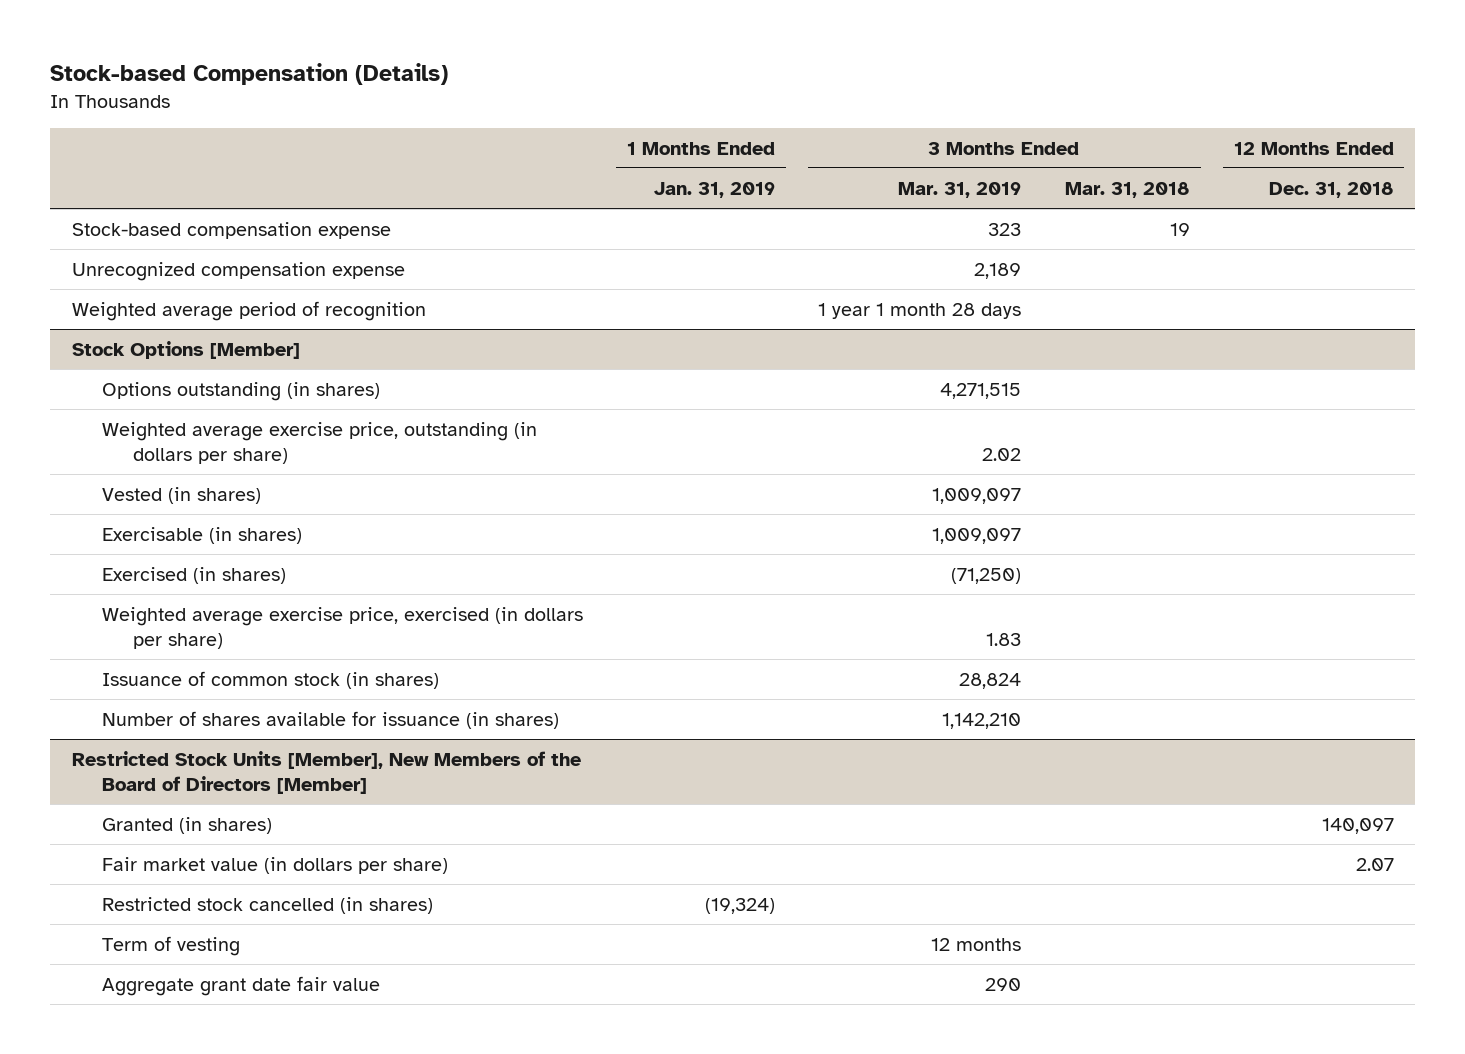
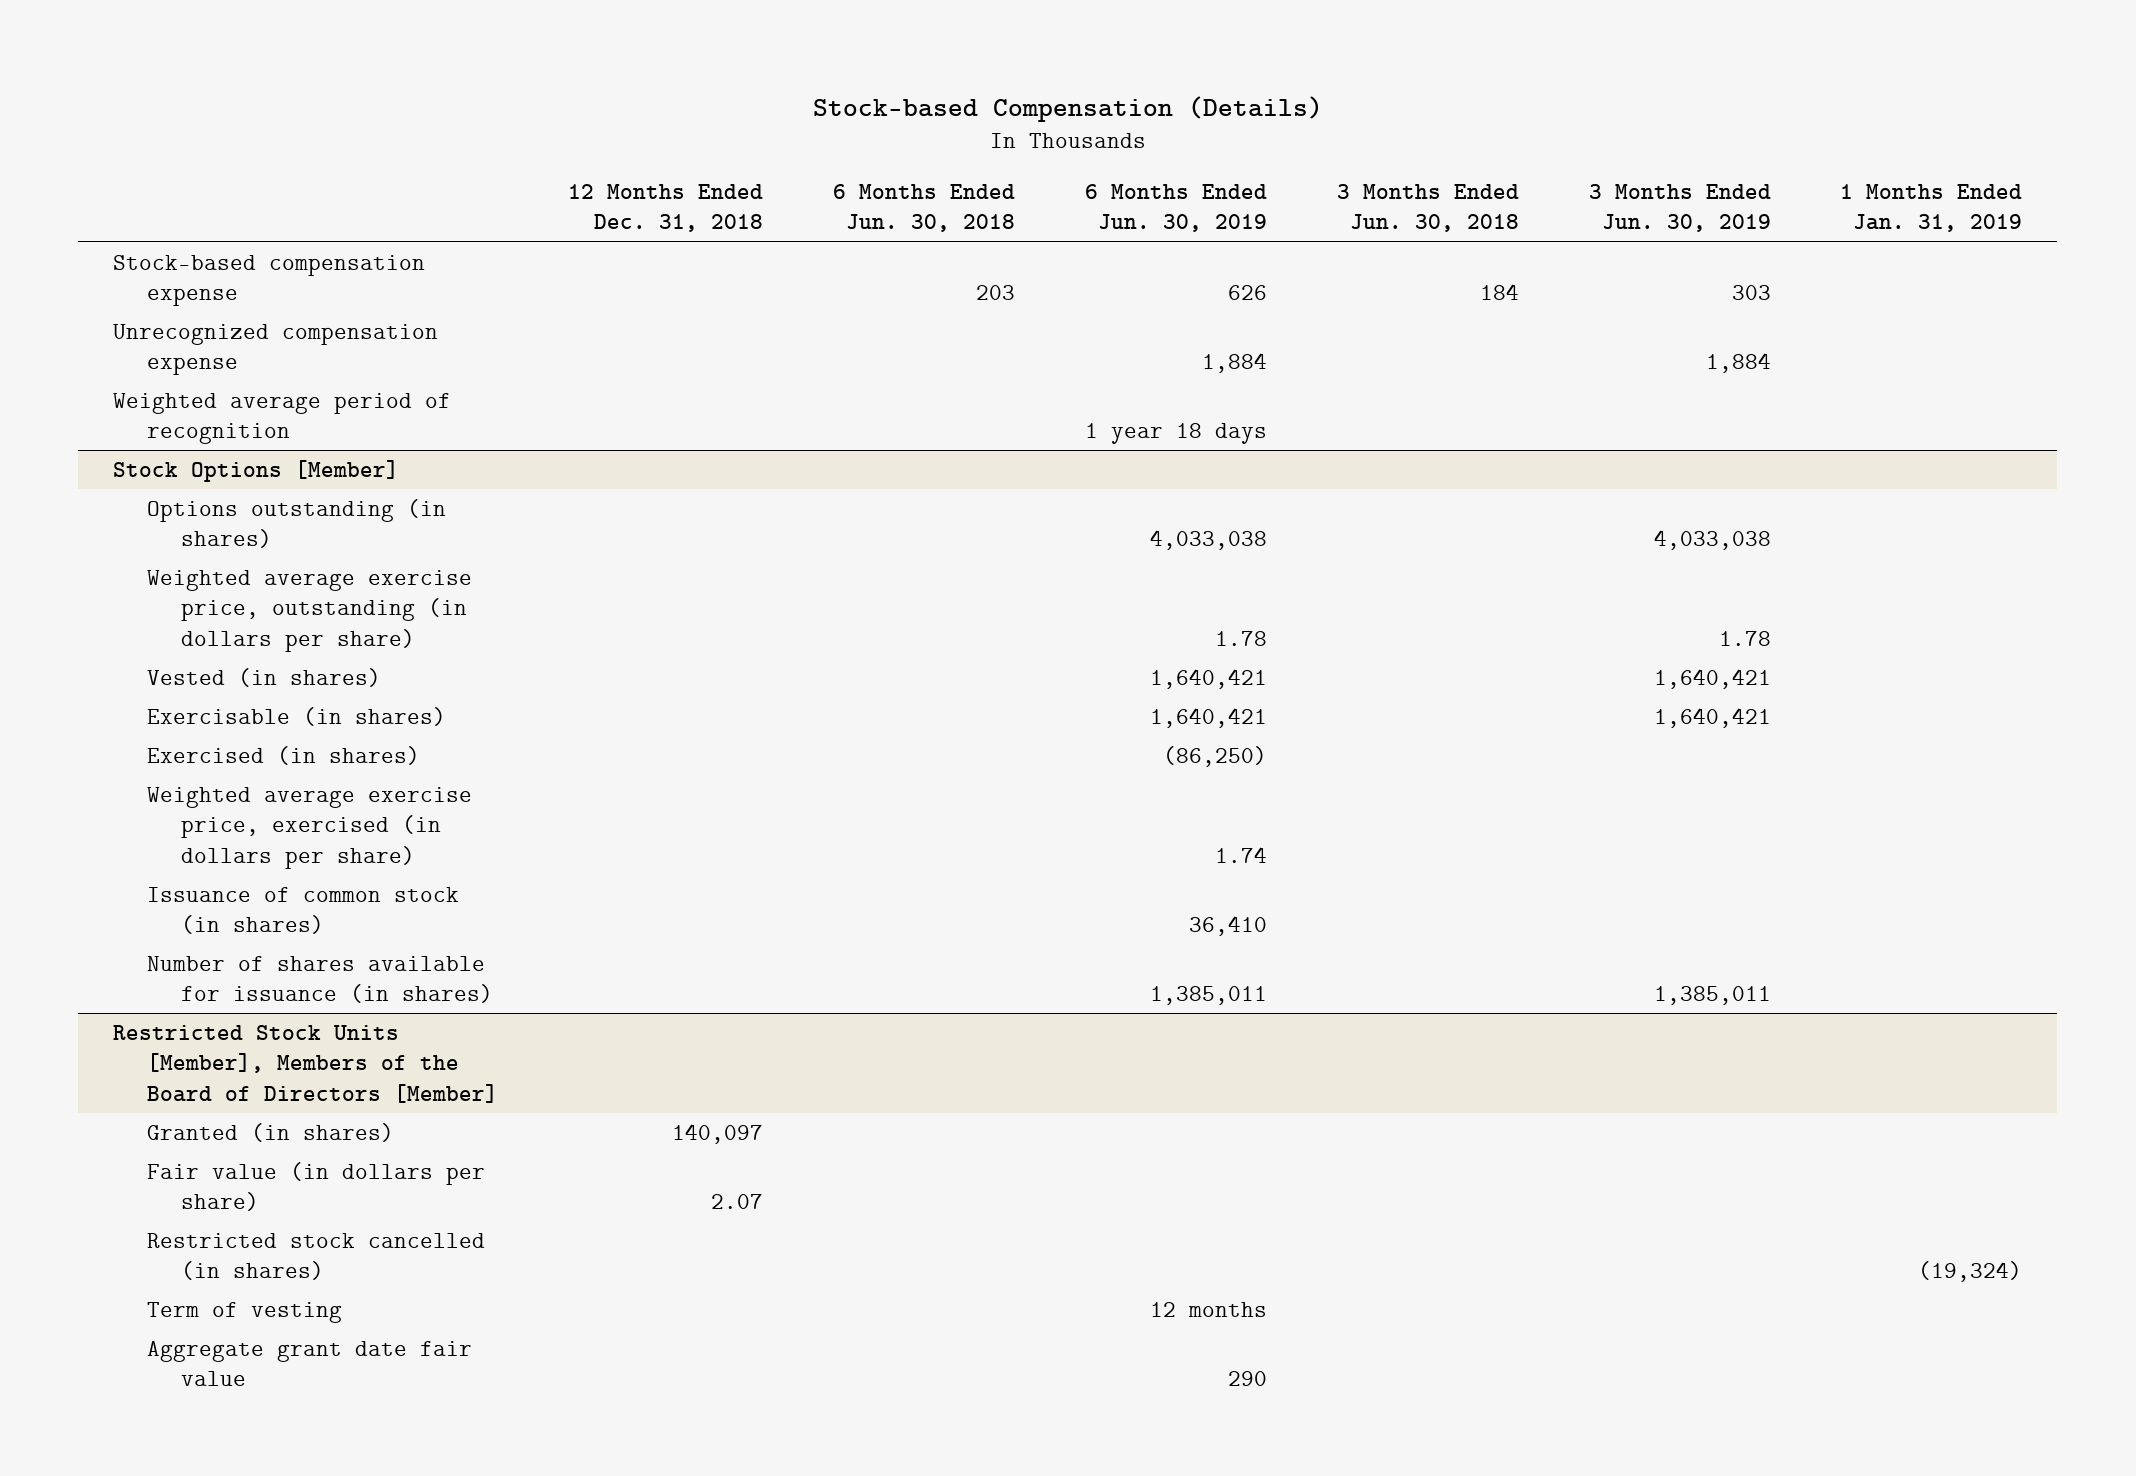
- | 1 Months Ended Jan. 31, 2019 | 3 Months Ended Mar. 31, 2019 | 3 Months Ended Mar. 31, 2018 | 12 Months Ended Dec. 31, 2018
+ | 12 Months Ended Dec. 31, 2018 | 6 Months Ended Jun. 30, 2018 | 6 Months Ended Jun. 30, 2019 | 3 Months Ended Jun. 30, 2018 | 3 Months Ended Jun. 30, 2019 | 1 Months Ended Jan. 31, 2019
- Restricted Stock Units [Member], New Members of the Board of Directors [Member]
+ Restricted Stock Units [Member], Members of the Board of Directors [Member]
- Fair market value (in dollars per share) | | | | 2.07
+ Fair value (in dollars per share) | 2.07 | | | | |

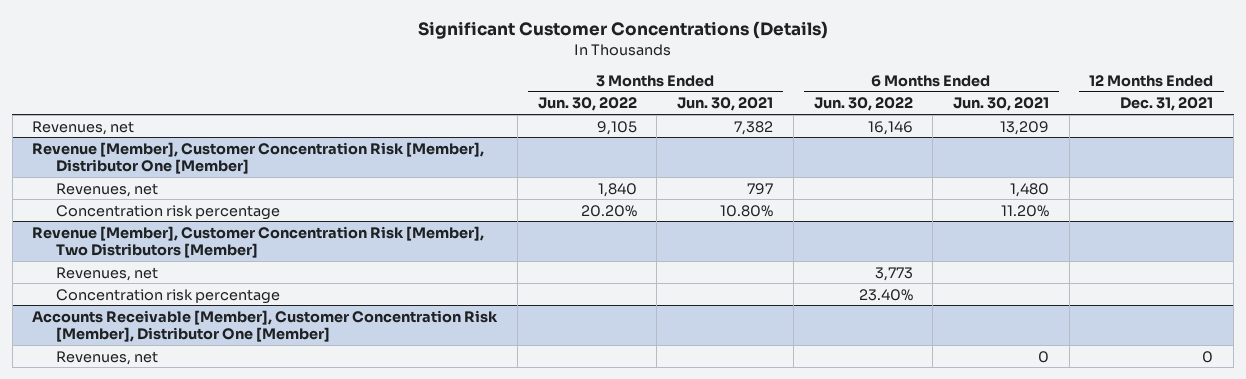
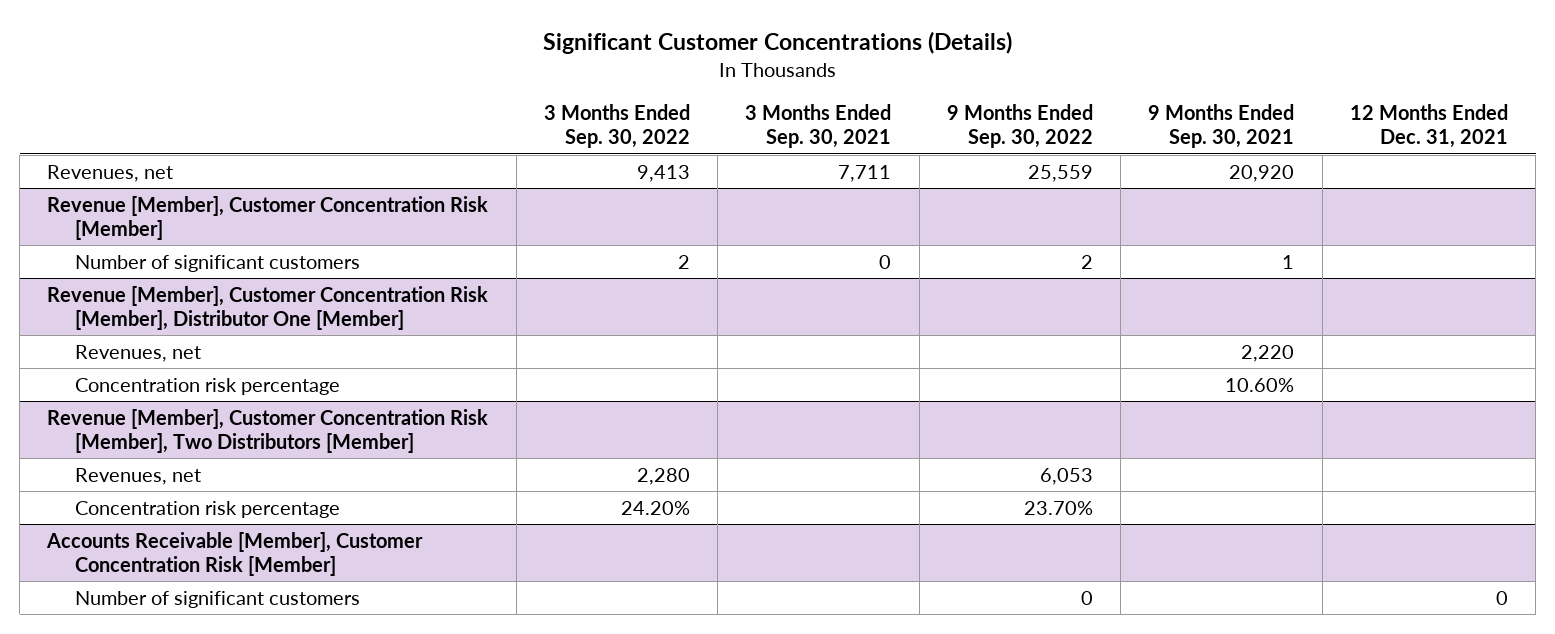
- | 3 Months Ended Jun. 30, 2022 | 3 Months Ended Jun. 30, 2021 | 6 Months Ended Jun. 30, 2022 | 6 Months Ended Jun. 30, 2021 | 12 Months Ended Dec. 31, 2021
+ | 3 Months Ended Sep. 30, 2022 | 3 Months Ended Sep. 30, 2021 | 9 Months Ended Sep. 30, 2022 | 9 Months Ended Sep. 30, 2021 | 12 Months Ended Dec. 31, 2021
+ Revenue [Member], Customer Concentration Risk [Member]
+ Number of significant customers | 2 | 0 | 2 | 1 |
- Accounts Receivable [Member], Customer Concentration Risk [Member], Distributor One [Member]
- Revenues, net | | | | 0 | 0
+ Accounts Receivable [Member], Customer Concentration Risk [Member]
+ Number of significant customers | | | 0 | | 0

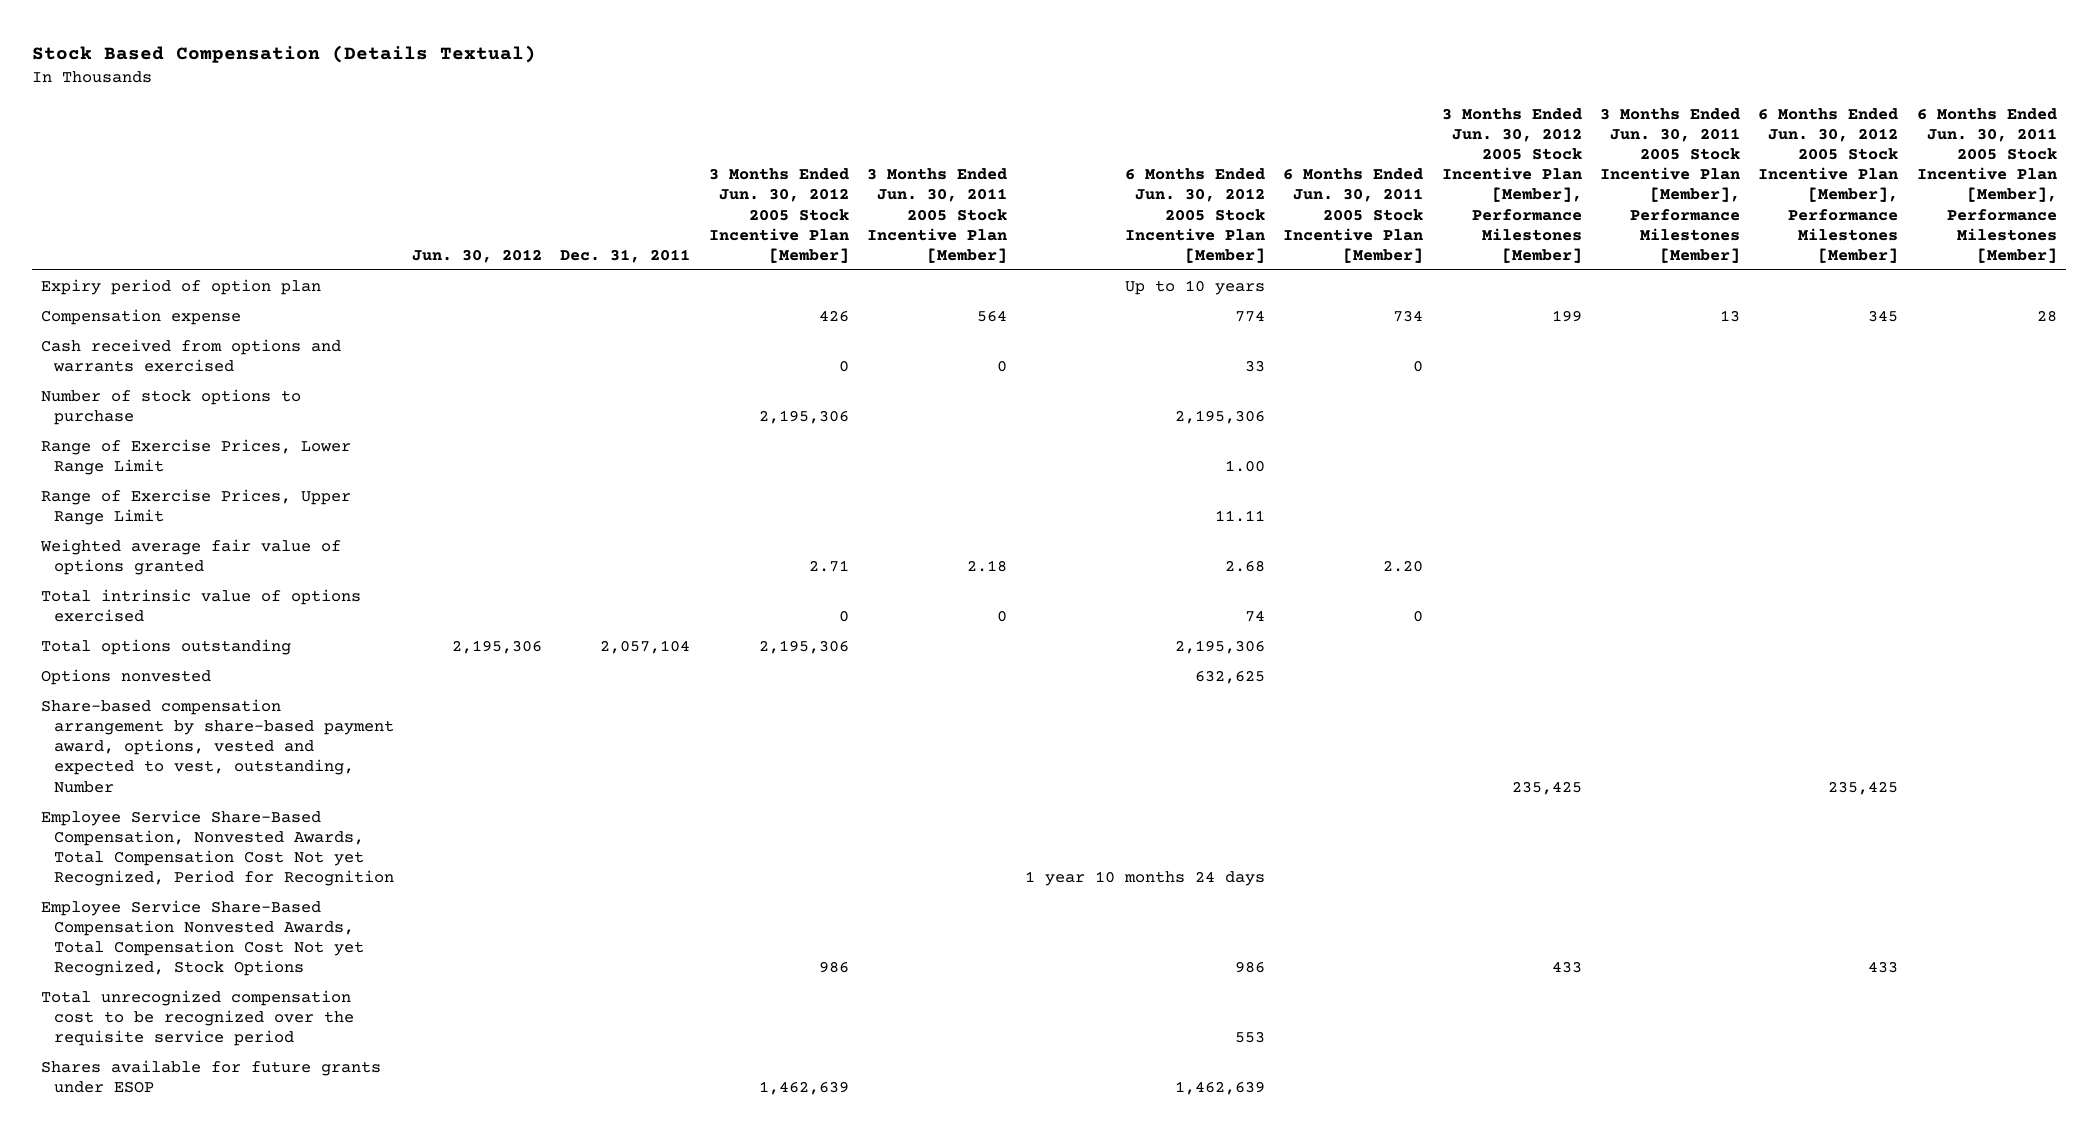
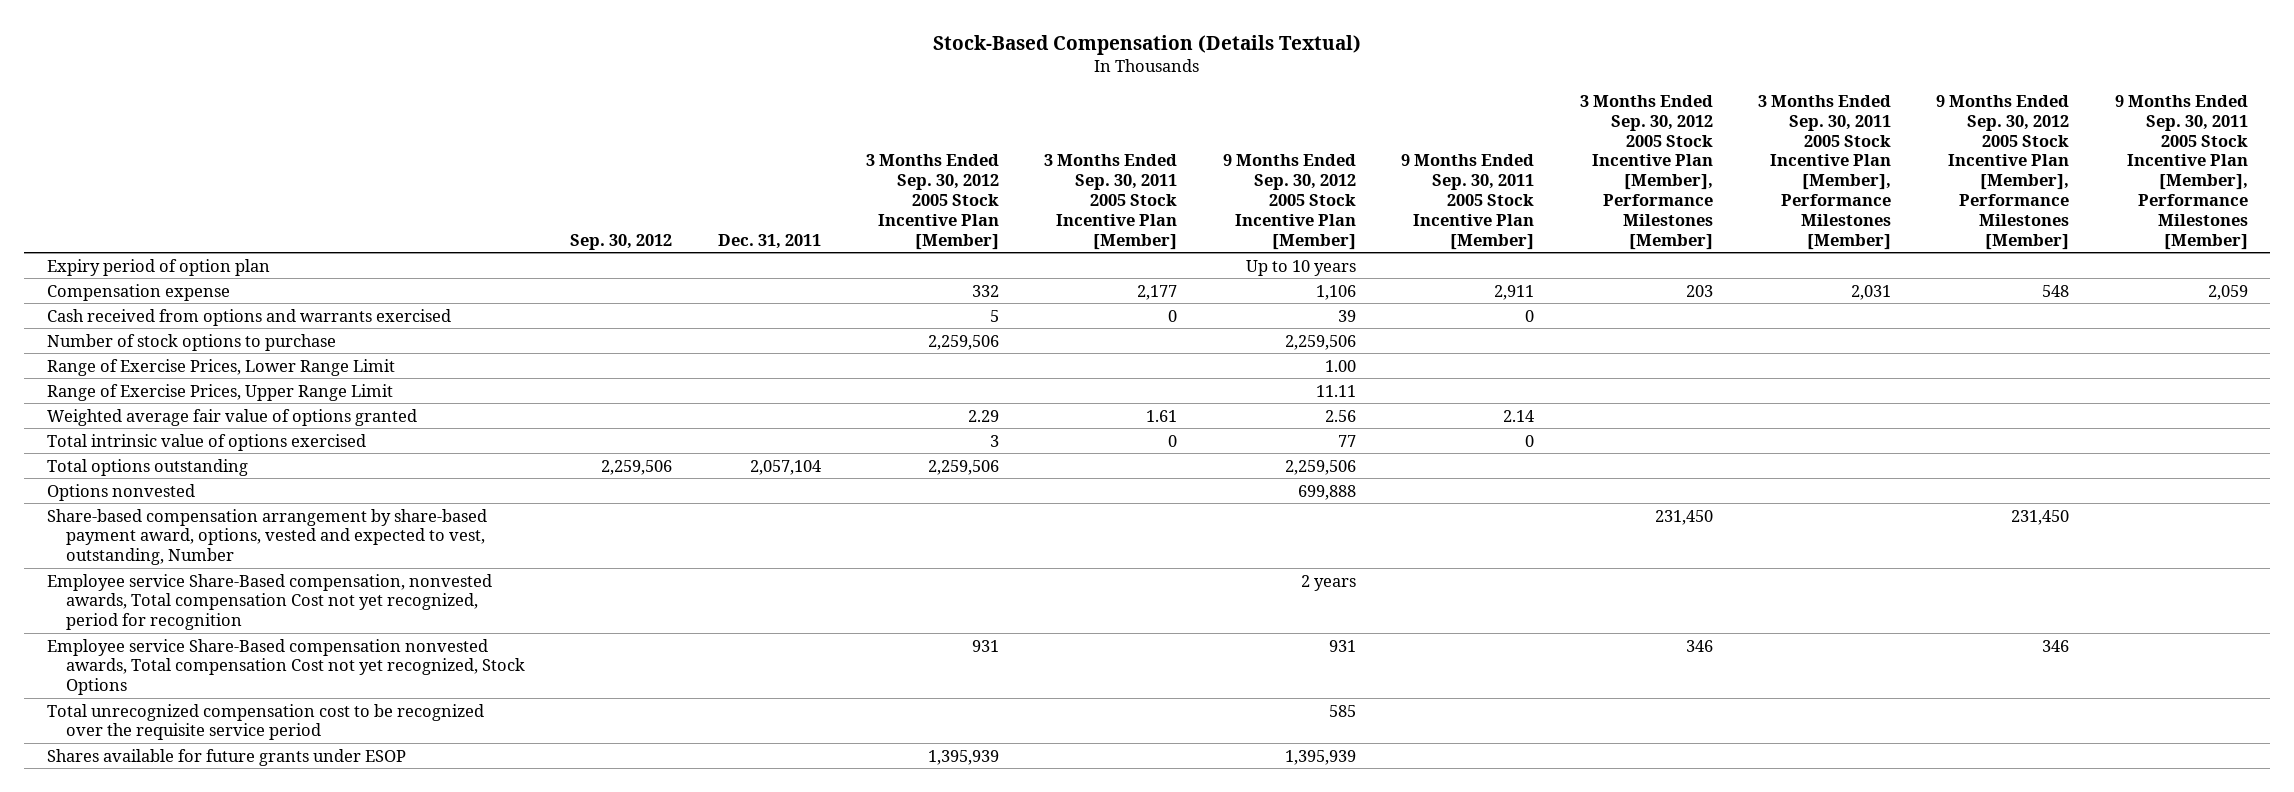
- Stock Based Compensation (Details Textual)
+ Stock-Based Compensation (Details Textual)
- | Jun. 30, 2012 | Dec. 31, 2011 | 3 Months Ended Jun. 30, 2012 2005 Stock Incentive Plan [Member] | 3 Months Ended Jun. 30, 2011 2005 Stock Incentive Plan [Member] | 6 Months Ended Jun. 30, 2012 2005 Stock Incentive Plan [Member] | 6 Months Ended Jun. 30, 2011 2005 Stock Incentive Plan [Member] | 3 Months Ended Jun. 30, 2012 2005 Stock Incentive Plan [Member], Performance Milestones [Member] | 3 Months Ended Jun. 30, 2011 2005 Stock Incentive Plan [Member], Performance Milestones [Member] | 6 Months Ended Jun. 30, 2012 2005 Stock Incentive Plan [Member], Performance Milestones [Member] | 6 Months Ended Jun. 30, 2011 2005 Stock Incentive Plan [Member], Performance Milestones [Member]
+ | Sep. 30, 2012 | Dec. 31, 2011 | 3 Months Ended Sep. 30, 2012 2005 Stock Incentive Plan [Member] | 3 Months Ended Sep. 30, 2011 2005 Stock Incentive Plan [Member] | 9 Months Ended Sep. 30, 2012 2005 Stock Incentive Plan [Member] | 9 Months Ended Sep. 30, 2011 2005 Stock Incentive Plan [Member] | 3 Months Ended Sep. 30, 2012 2005 Stock Incentive Plan [Member], Performance Milestones [Member] | 3 Months Ended Sep. 30, 2011 2005 Stock Incentive Plan [Member], Performance Milestones [Member] | 9 Months Ended Sep. 30, 2012 2005 Stock Incentive Plan [Member], Performance Milestones [Member] | 9 Months Ended Sep. 30, 2011 2005 Stock Incentive Plan [Member], Performance Milestones [Member]
- Employee Service Share-Based Compensation, Nonvested Awards, Total Compensation Cost Not yet Recognized, Period for Recognition | | | | | 1 year 10 months 24 days | | | | |
- Employee Service Share-Based Compensation Nonvested Awards, Total Compensation Cost Not yet Recognized, Stock Options | | | 986 | | 986 | | 433 | | 433 |
+ Employee service Share-Based compensation, nonvested awards, Total compensation Cost not yet recognized, period for recognition | | | | | 2 years | | | | |
+ Employee service Share-Based compensation nonvested awards, Total compensation Cost not yet recognized, Stock Options | | | 931 | | 931 | | 346 | | 346 |

